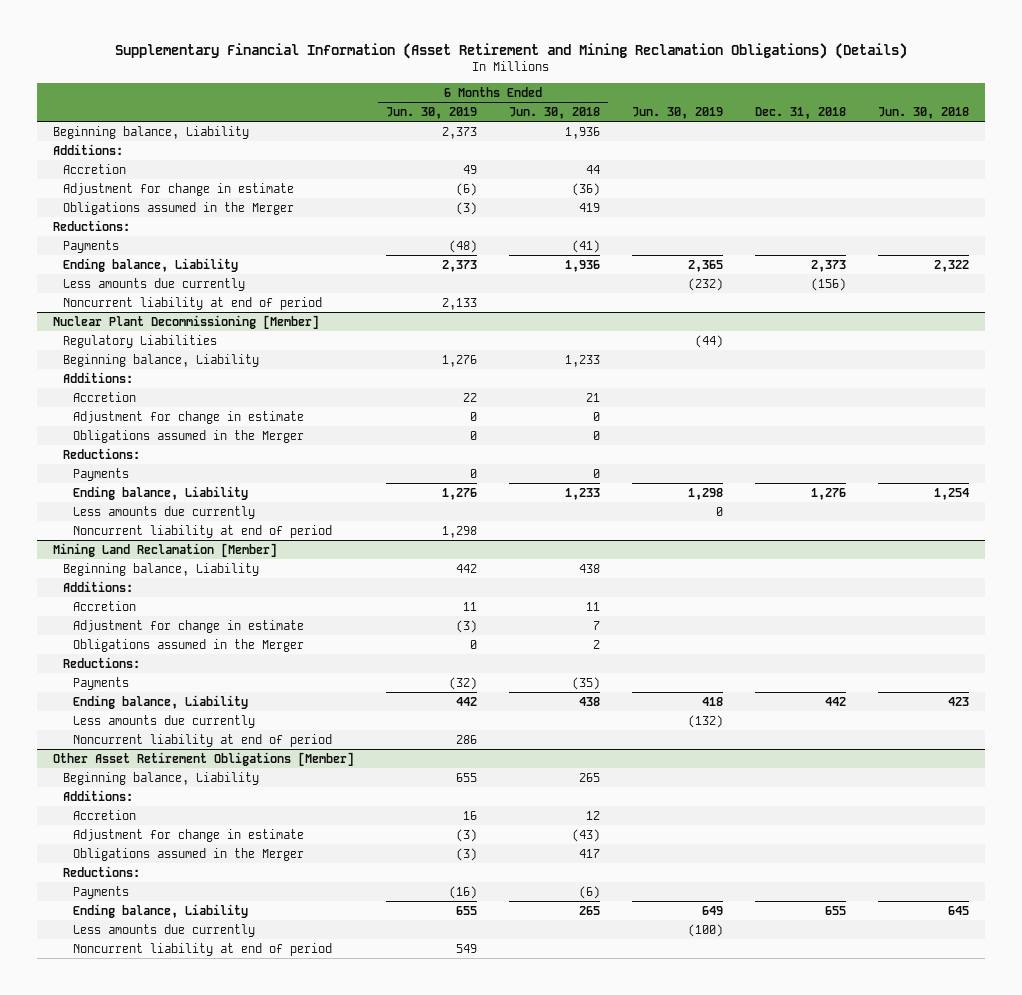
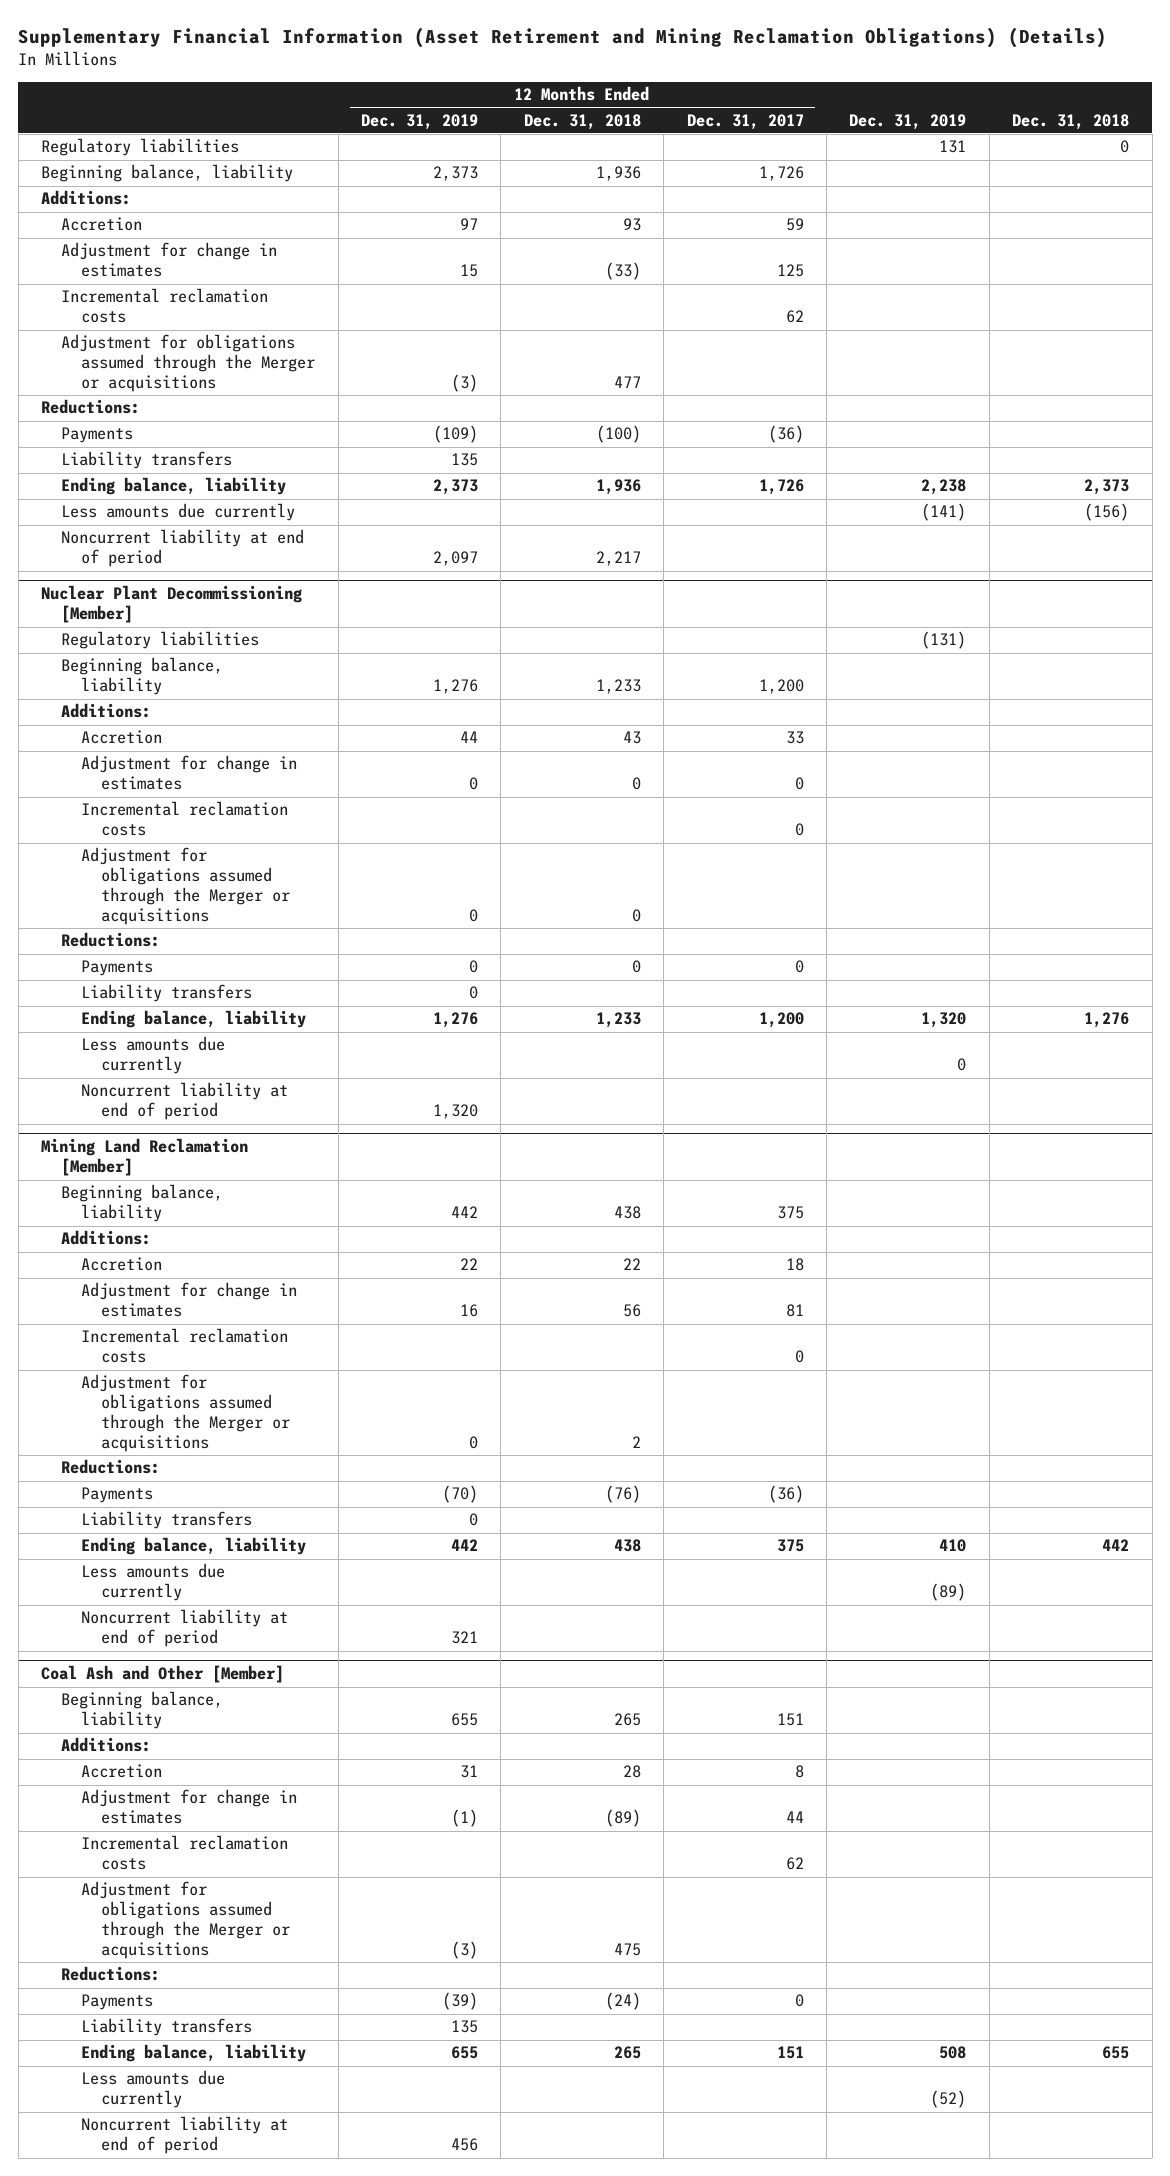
- | 6 Months Ended Jun. 30, 2019 | 6 Months Ended Jun. 30, 2018 | Jun. 30, 2019 | Dec. 31, 2018 | Jun. 30, 2018
+ | 12 Months Ended Dec. 31, 2019 | 12 Months Ended Dec. 31, 2018 | 12 Months Ended Dec. 31, 2017 | Dec. 31, 2019 | Dec. 31, 2018
- Beginning balance, Liability | 2,373 | 1,936 | | |
+ Regulatory liabilities | | | | 131 | 0
+ Beginning balance, liability | 2,373 | 1,936 | 1,726 | |
- Adjustment for change in estimate | (6) | (36) | | |
- Obligations assumed in the Merger | (3) | 419 | | |
+ Adjustment for change in estimates | 15 | (33) | 125 | |
+ Incremental reclamation costs | | | 62 | |
+ Adjustment for obligations assumed through the Merger or acquisitions | (3) | 477 | | |
- Ending balance, Liability | 2,373 | 1,936 | 2,365 | 2,373 | 2,322
+ Liability transfers | 135 | | | |
+ Ending balance, liability | 2,373 | 1,936 | 1,726 | 2,238 | 2,373
@ Nuclear Plant Decommissioning [Member]
- Regulatory Liabilities | | | (44) | |
- Beginning balance, Liability | 1,276 | 1,233 | | |
+ Regulatory liabilities | | | | (131) |
+ Beginning balance, liability | 1,276 | 1,233 | 1,200 | |
- Adjustment for change in estimate | 0 | 0 | | |
- Obligations assumed in the Merger | 0 | 0 | | |
+ Adjustment for change in estimates | 0 | 0 | 0 | |
+ Incremental reclamation costs | | | 0 | |
+ Adjustment for obligations assumed through the Merger or acquisitions | 0 | 0 | | |
- Ending balance, Liability | 1,276 | 1,233 | 1,298 | 1,276 | 1,254
+ Liability transfers | 0 | | | |
+ Ending balance, liability | 1,276 | 1,233 | 1,200 | 1,320 | 1,276
@ Mining Land Reclamation [Member]
- Beginning balance, Liability | 442 | 438 | | |
+ Beginning balance, liability | 442 | 438 | 375 | |
- Adjustment for change in estimate | (3) | 7 | | |
- Obligations assumed in the Merger | 0 | 2 | | |
+ Adjustment for change in estimates | 16 | 56 | 81 | |
+ Incremental reclamation costs | | | 0 | |
+ Adjustment for obligations assumed through the Merger or acquisitions | 0 | 2 | | |
- Ending balance, Liability | 442 | 438 | 418 | 442 | 423
+ Liability transfers | 0 | | | |
+ Ending balance, liability | 442 | 438 | 375 | 410 | 442
- Other Asset Retirement Obligations [Member]
- Beginning balance, Liability | 655 | 265 | | |
+ Coal Ash and Other [Member]
+ Beginning balance, liability | 655 | 265 | 151 | |
- Adjustment for change in estimate | (3) | (43) | | |
- Obligations assumed in the Merger | (3) | 417 | | |
+ Adjustment for change in estimates | (1) | (89) | 44 | |
+ Incremental reclamation costs | | | 62 | |
+ Adjustment for obligations assumed through the Merger or acquisitions | (3) | 475 | | |
- Ending balance, Liability | 655 | 265 | 649 | 655 | 645
+ Liability transfers | 135 | | | |
+ Ending balance, liability | 655 | 265 | 151 | 508 | 655

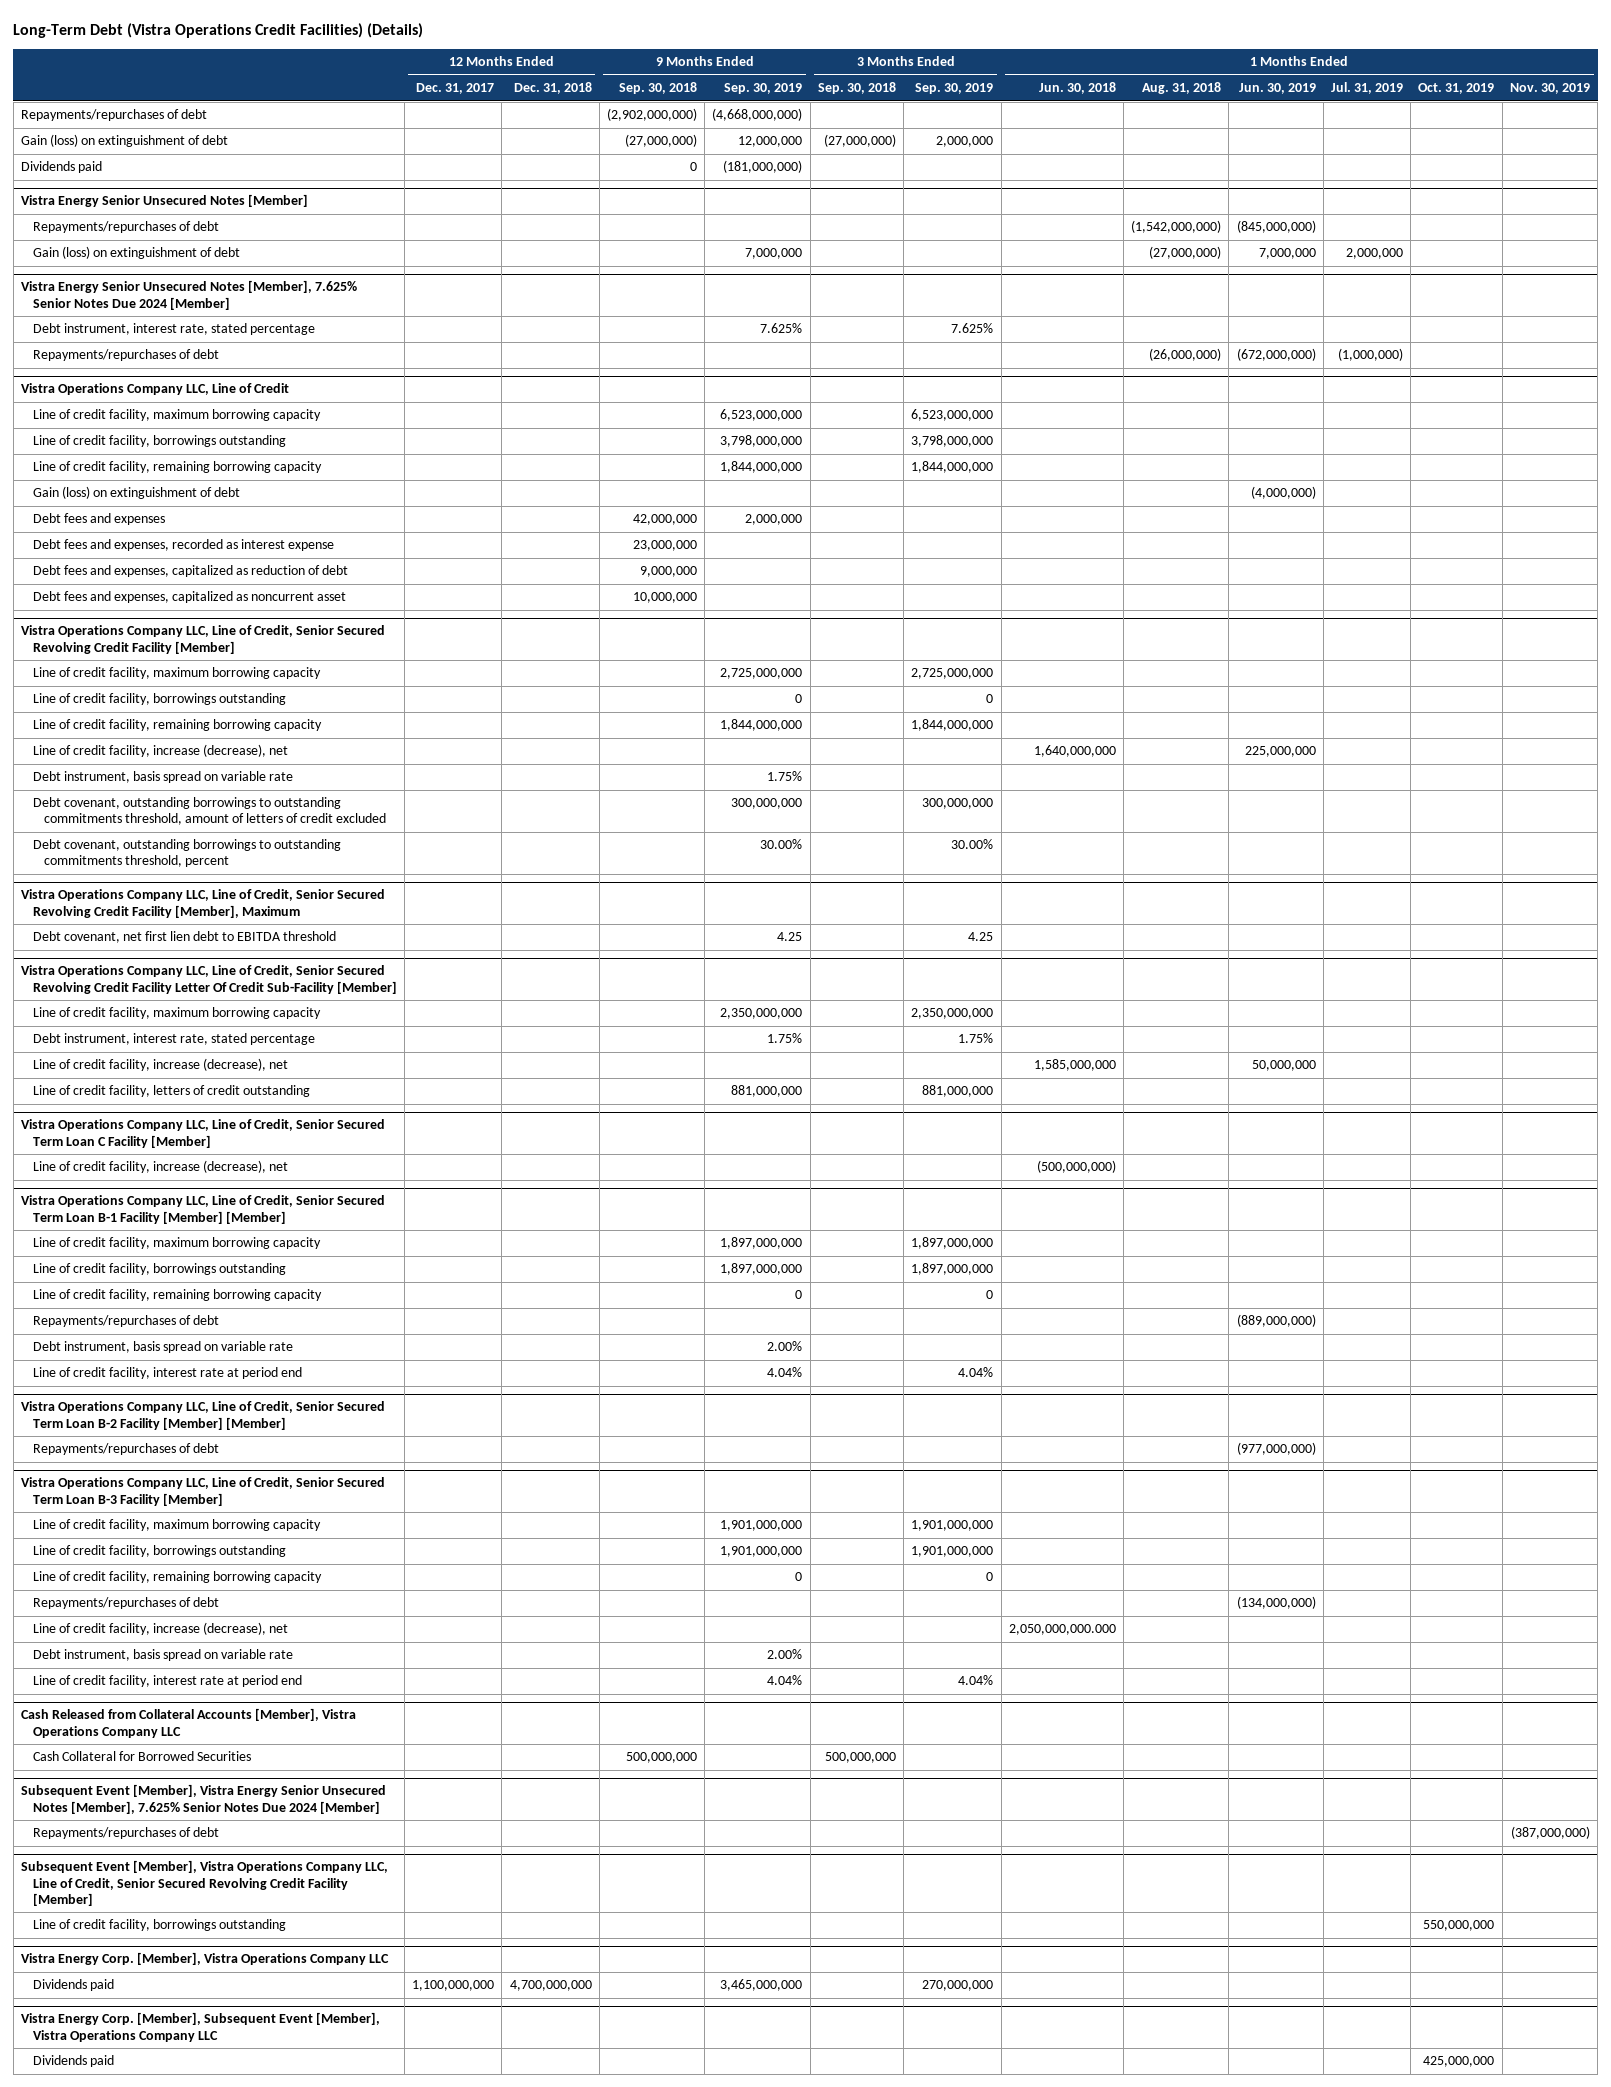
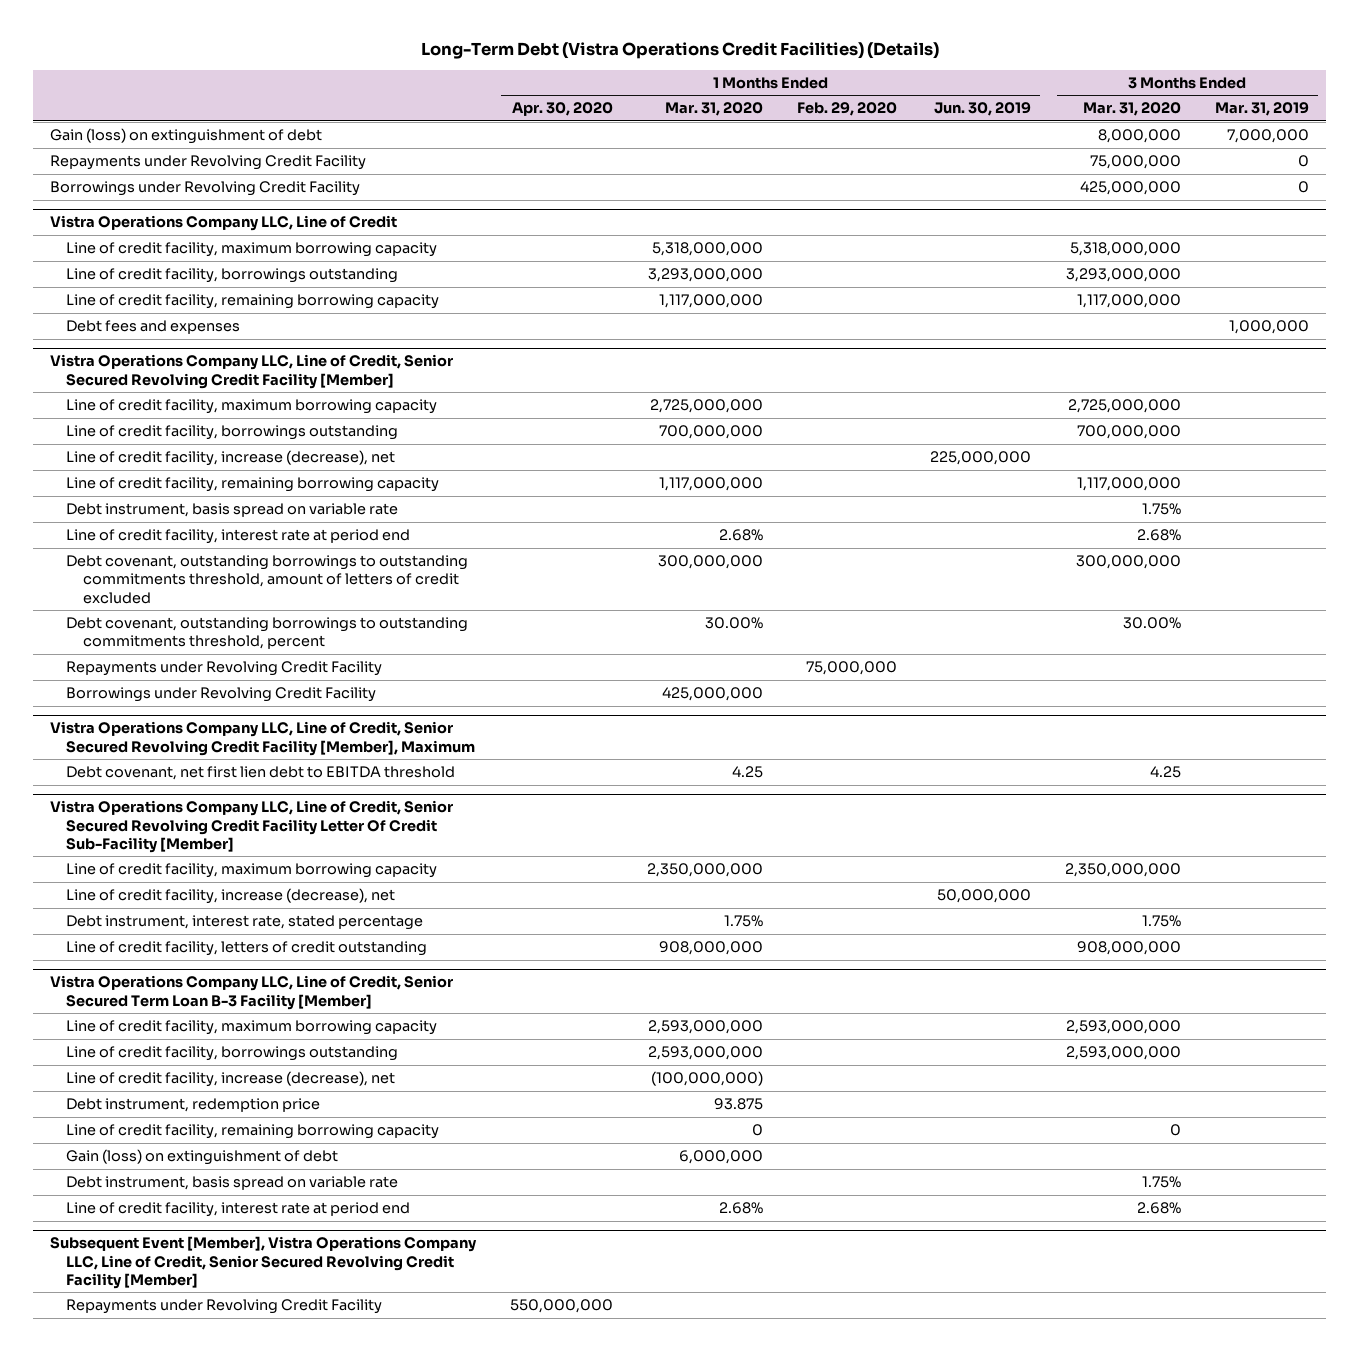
- | 12 Months Ended Dec. 31, 2017 | 12 Months Ended Dec. 31, 2018 | 9 Months Ended Sep. 30, 2018 | 9 Months Ended Sep. 30, 2019 | 3 Months Ended Sep. 30, 2018 | 3 Months Ended Sep. 30, 2019 | 1 Months Ended Jun. 30, 2018 | 1 Months Ended Aug. 31, 2018 | 1 Months Ended Jun. 30, 2019 | 1 Months Ended Jul. 31, 2019 | 1 Months Ended Oct. 31, 2019 | 1 Months Ended Nov. 30, 2019
+ | 1 Months Ended Apr. 30, 2020 | 1 Months Ended Mar. 31, 2020 | 1 Months Ended Feb. 29, 2020 | 1 Months Ended Jun. 30, 2019 | 3 Months Ended Mar. 31, 2020 | 3 Months Ended Mar. 31, 2019
- Repayments/repurchases of debt | | | (2,902,000,000) | (4,668,000,000) | | | | | | | |
- Dividends paid | | | 0 | (181,000,000) | | | | | | | |
- Vistra Energy Senior Unsecured Notes [Member]
- Repayments/repurchases of debt | | | | | | | | (1,542,000,000) | (845,000,000) | | |
- Gain (loss) on extinguishment of debt | | | | 7,000,000 | | | | (27,000,000) | 7,000,000 | 2,000,000 | |
- Vistra Energy Senior Unsecured Notes [Member], 7.625% Senior Notes Due 2024 [Member]
- Debt instrument, interest rate, stated percentage | | | | 7.625% | | 7.625% | | | | | |
- Repayments/repurchases of debt | | | | | | | | (26,000,000) | (672,000,000) | (1,000,000) | |
+ Repayments under Revolving Credit Facility | | | | | 75,000,000 | 0
+ Borrowings under Revolving Credit Facility | | | | | 425,000,000 | 0
@ Vistra Operations Company LLC, Line of Credit
- Gain (loss) on extinguishment of debt | | | | | | | | | (4,000,000) | | |
- Debt fees and expenses, recorded as interest expense | | | 23,000,000 | | | | | | | | |
- Debt fees and expenses, capitalized as reduction of debt | | | 9,000,000 | | | | | | | | |
- Debt fees and expenses, capitalized as noncurrent asset | | | 10,000,000 | | | | | | | | |
@ Vistra Operations Company LLC, Line of Credit, Senior Secured Revolving Credit Facility [Member]
moved down: Line of credit facility, remaining borrowing capacity | | 1,117,000,000 | | | 1,117,000,000 |
+ Line of credit facility, interest rate at period end | | 2.68% | | | 2.68% |
+ Repayments under Revolving Credit Facility | | | 75,000,000 | | |
+ Borrowings under Revolving Credit Facility | | 425,000,000 | | | |
@ Vistra Operations Company LLC, Line of Credit, Senior Secured Revolving Credit Facility Letter Of Credit Sub-Facility [Member]
moved down: Debt instrument, interest rate, stated percentage | | 1.75% | | | 1.75% |
- Vistra Operations Company LLC, Line of Credit, Senior Secured Term Loan C Facility [Member]
- Line of credit facility, increase (decrease), net | | | | | | | (500,000,000) | | | | |
- Vistra Operations Company LLC, Line of Credit, Senior Secured Term Loan B-1 Facility [Member] [Member]
- Line of credit facility, maximum borrowing capacity | | | | 1,897,000,000 | | 1,897,000,000 | | | | | |
- Line of credit facility, borrowings outstanding | | | | 1,897,000,000 | | 1,897,000,000 | | | | | |
- Line of credit facility, remaining borrowing capacity | | | | 0 | | 0 | | | | | |
- Repayments/repurchases of debt | | | | | | | | | (889,000,000) | | |
- Debt instrument, basis spread on variable rate | | | | 2.00% | | | | | | | |
- Line of credit facility, interest rate at period end | | | | 4.04% | | 4.04% | | | | | |
- Vistra Operations Company LLC, Line of Credit, Senior Secured Term Loan B-2 Facility [Member] [Member]
- Repayments/repurchases of debt | | | | | | | | | (977,000,000) | | |
@ Vistra Operations Company LLC, Line of Credit, Senior Secured Term Loan B-3 Facility [Member]
- Repayments/repurchases of debt | | | | | | | | | (134,000,000) | | |
+ Debt instrument, redemption price | | 93.875 | | | |
moved down: Line of credit facility, remaining borrowing capacity | | 0 | | | 0 |
+ Gain (loss) on extinguishment of debt | | 6,000,000 | | | |
- Cash Released from Collateral Accounts [Member], Vistra Operations Company LLC
- Cash Collateral for Borrowed Securities | | | 500,000,000 | | 500,000,000 | | | | | | |
- Subsequent Event [Member], Vistra Energy Senior Unsecured Notes [Member], 7.625% Senior Notes Due 2024 [Member]
- Repayments/repurchases of debt | | | | | | | | | | | | (387,000,000)
@ Subsequent Event [Member], Vistra Operations Company LLC, Line of Credit, Senior Secured Revolving Credit Facility [Member]
- Line of credit facility, borrowings outstanding | | | | | | | | | | | 550,000,000 |
- Vistra Energy Corp. [Member], Vistra Operations Company LLC
- Dividends paid | 1,100,000,000 | 4,700,000,000 | | 3,465,000,000 | | 270,000,000 | | | | | |
- Vistra Energy Corp. [Member], Subsequent Event [Member], Vistra Operations Company LLC
- Dividends paid | | | | | | | | | | | 425,000,000 |
@ Subsequent Event [Member], Vistra Operations Company LLC, Line of Credit, Senior Secured Revolving Credit Facility [Member]
+ Repayments under Revolving Credit Facility | 550,000,000 | | | | |

